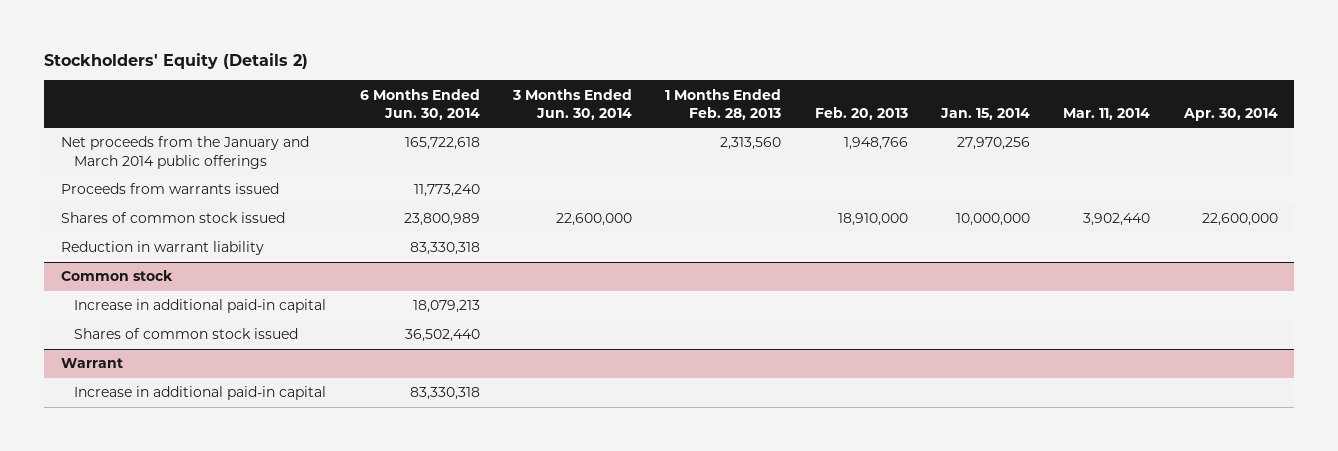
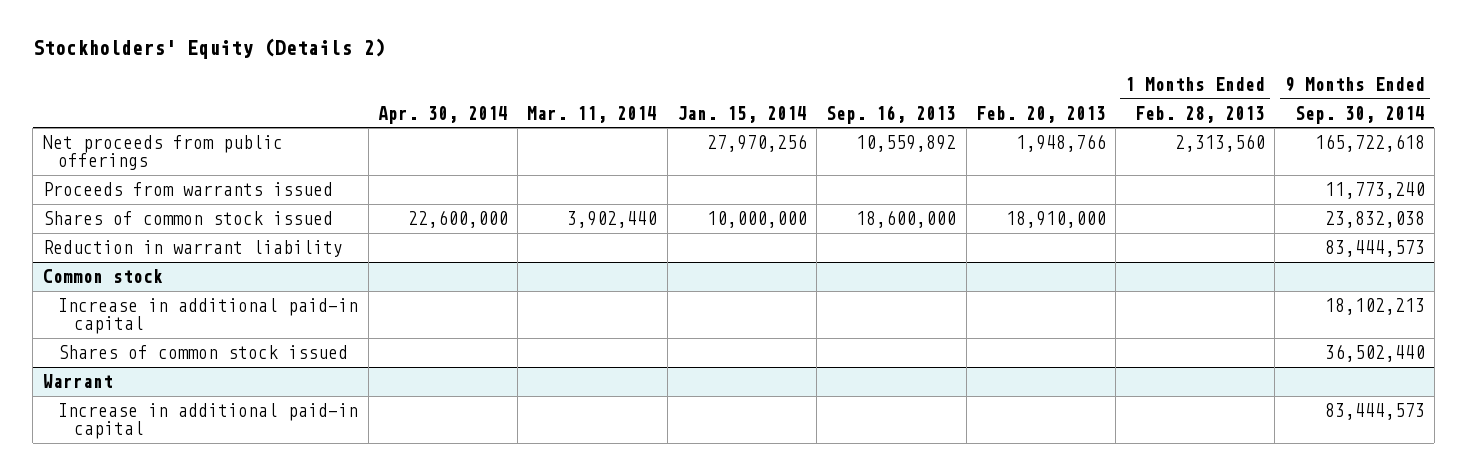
- | 6 Months Ended Jun. 30, 2014 | 3 Months Ended Jun. 30, 2014 | 1 Months Ended Feb. 28, 2013 | Feb. 20, 2013 | Jan. 15, 2014 | Mar. 11, 2014 | Apr. 30, 2014
+ | Apr. 30, 2014 | Mar. 11, 2014 | Jan. 15, 2014 | Sep. 16, 2013 | Feb. 20, 2013 | 1 Months Ended Feb. 28, 2013 | 9 Months Ended Sep. 30, 2014
- Net proceeds from the January and March 2014 public offerings | 165,722,618 | | 2,313,560 | 1,948,766 | 27,970,256 | |
+ Net proceeds from public offerings | | | 27,970,256 | 10,559,892 | 1,948,766 | 2,313,560 | 165,722,618

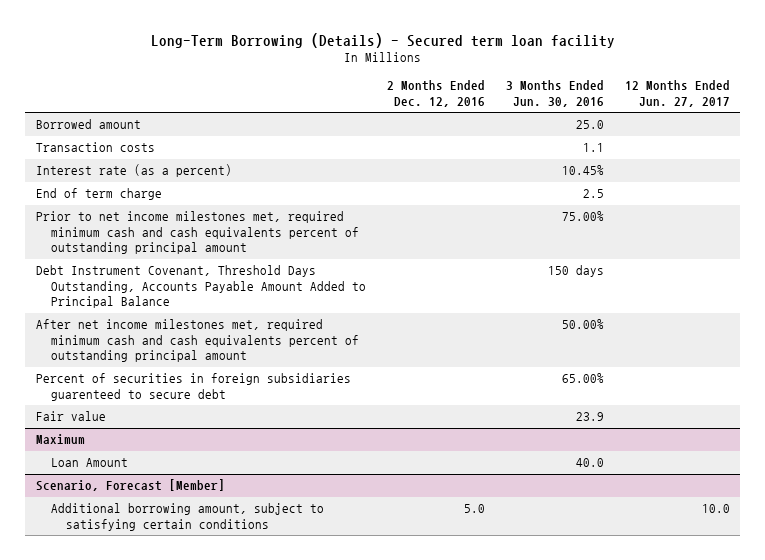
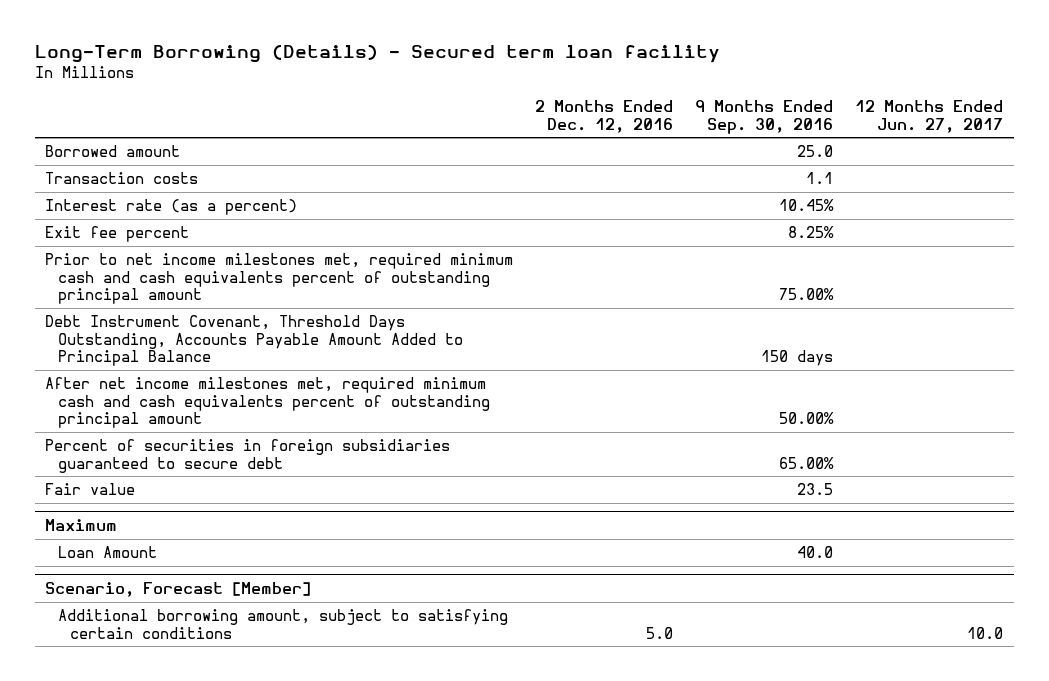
- | 2 Months Ended Dec. 12, 2016 | 3 Months Ended Jun. 30, 2016 | 12 Months Ended Jun. 27, 2017
+ | 2 Months Ended Dec. 12, 2016 | 9 Months Ended Sep. 30, 2016 | 12 Months Ended Jun. 27, 2017
- End of term charge | | 2.5 |
+ Exit fee percent | | 8.25% |
- Percent of securities in foreign subsidiaries guarenteed to secure debt | | 65.00% |
+ Percent of securities in foreign subsidiaries guaranteed to secure debt | | 65.00% |

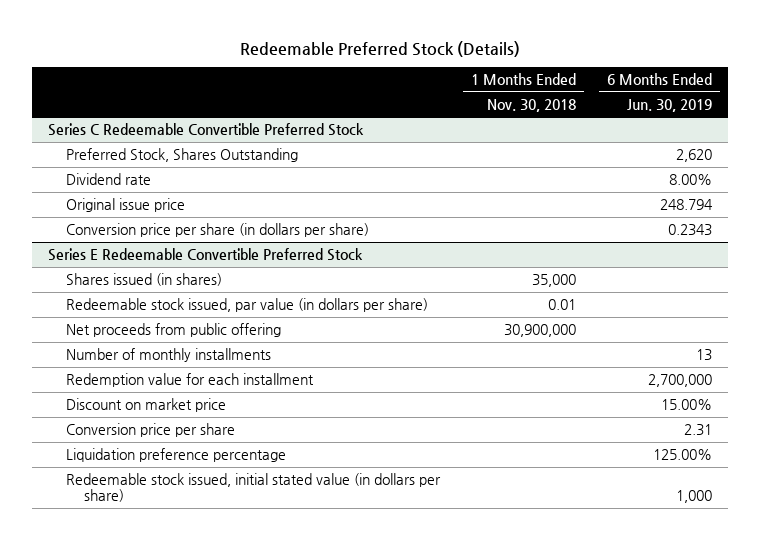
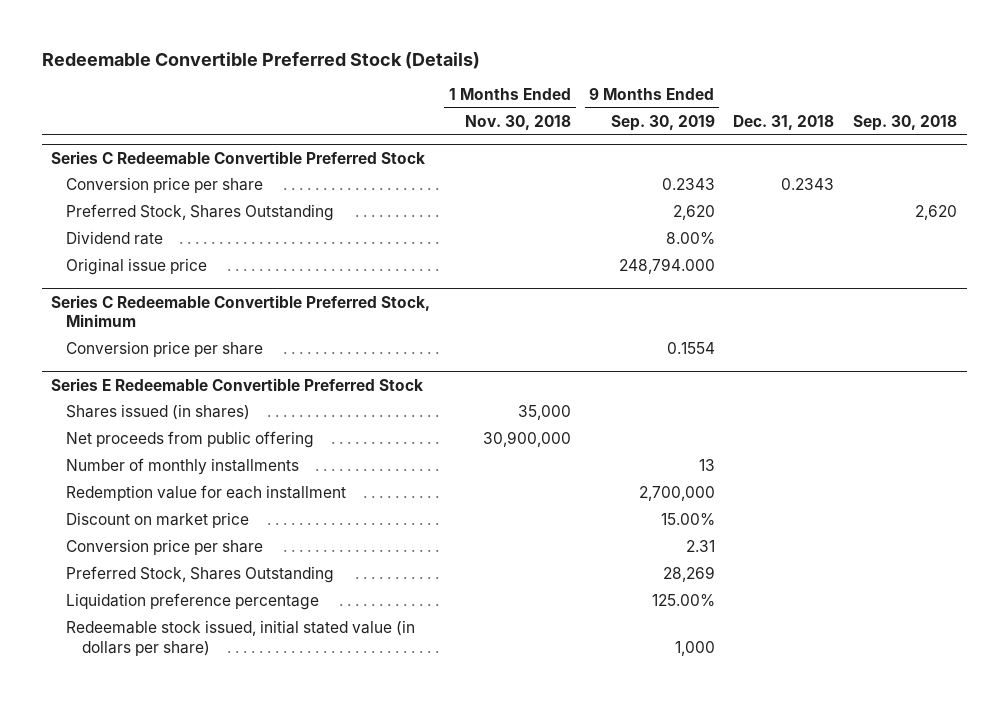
- Redeemable Preferred Stock (Details)
+ Redeemable Convertible Preferred Stock (Details)
- | 1 Months Ended Nov. 30, 2018 | 6 Months Ended Jun. 30, 2019
+ | 1 Months Ended Nov. 30, 2018 | 9 Months Ended Sep. 30, 2019 | Dec. 31, 2018 | Sep. 30, 2018
@ Series C Redeemable Convertible Preferred Stock
+ Conversion price per share | | 0.2343 | 0.2343 |
- Conversion price per share (in dollars per share) | | 0.2343
+ Series C Redeemable Convertible Preferred Stock, Minimum
+ Conversion price per share | | 0.1554 | |
@ Series E Redeemable Convertible Preferred Stock
- Redeemable stock issued, par value (in dollars per share) | 0.01 |
+ Preferred Stock, Shares Outstanding | | 28,269 | |

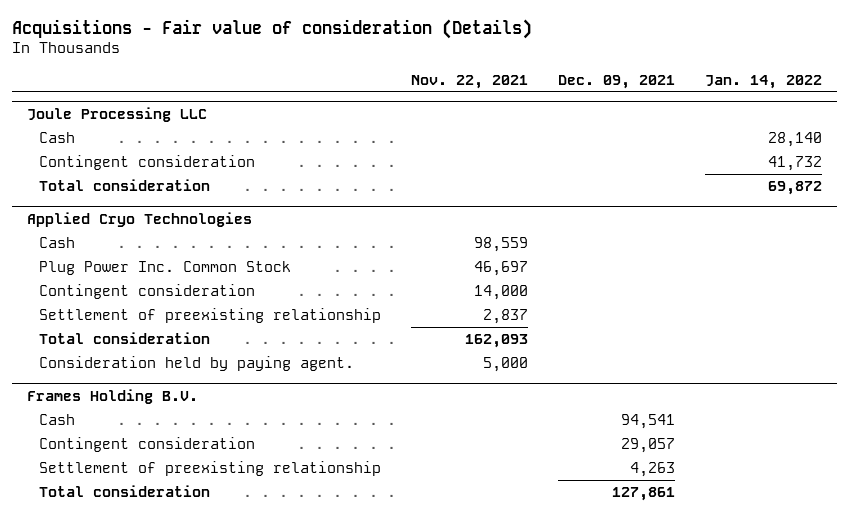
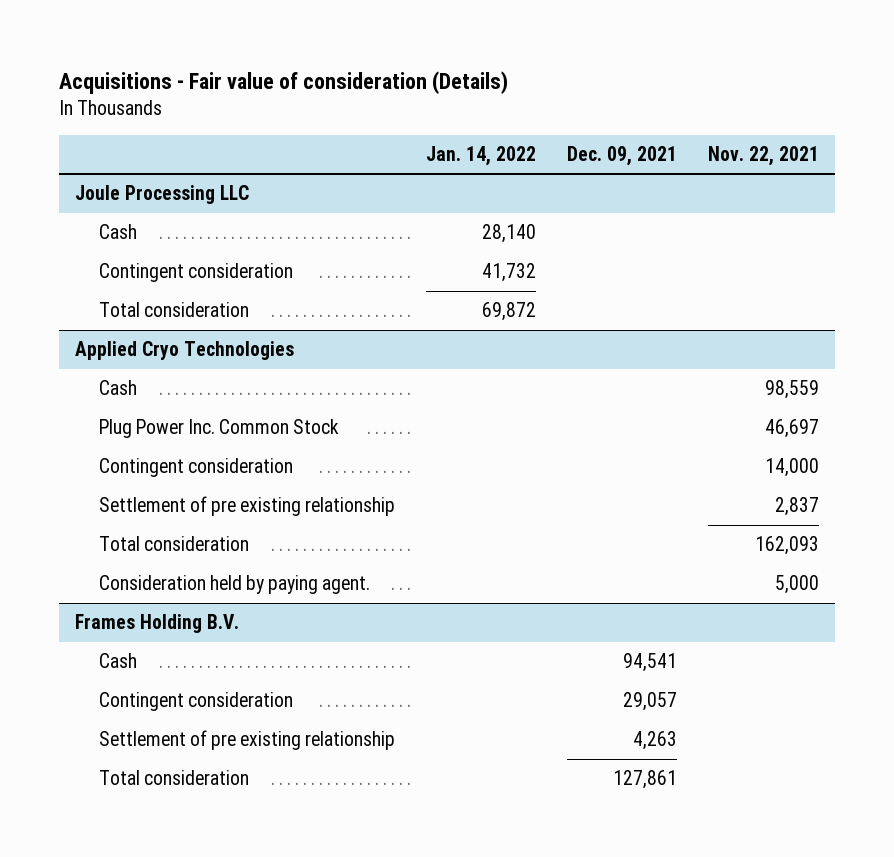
- | Nov. 22, 2021 | Dec. 09, 2021 | Jan. 14, 2022
+ | Jan. 14, 2022 | Dec. 09, 2021 | Nov. 22, 2021
@ Applied Cryo Technologies
- Settlement of preexisting relationship | 2,837 | |
+ Settlement of pre existing relationship | | | 2,837
@ Frames Holding B.V.
- Settlement of preexisting relationship | | 4,263 |
+ Settlement of pre existing relationship | | 4,263 |

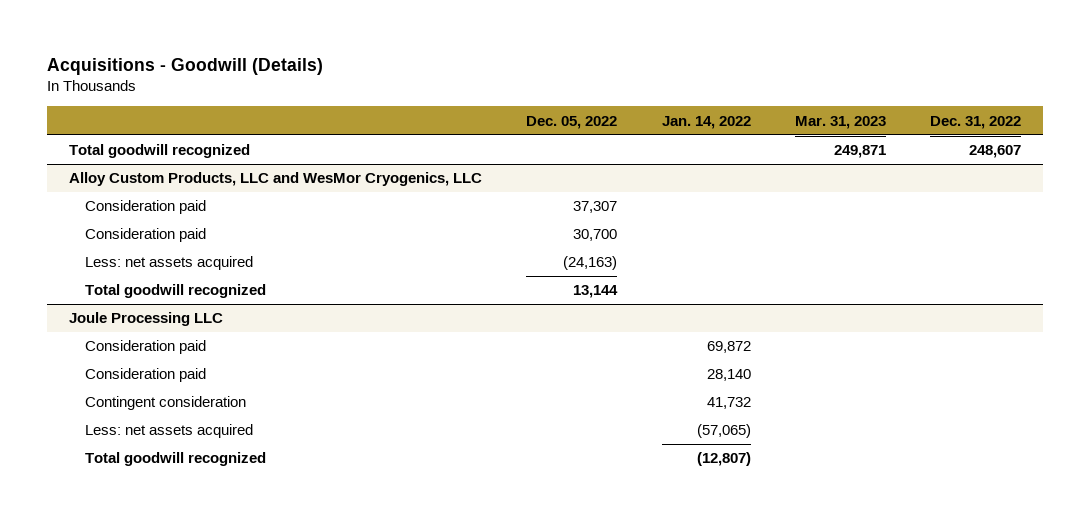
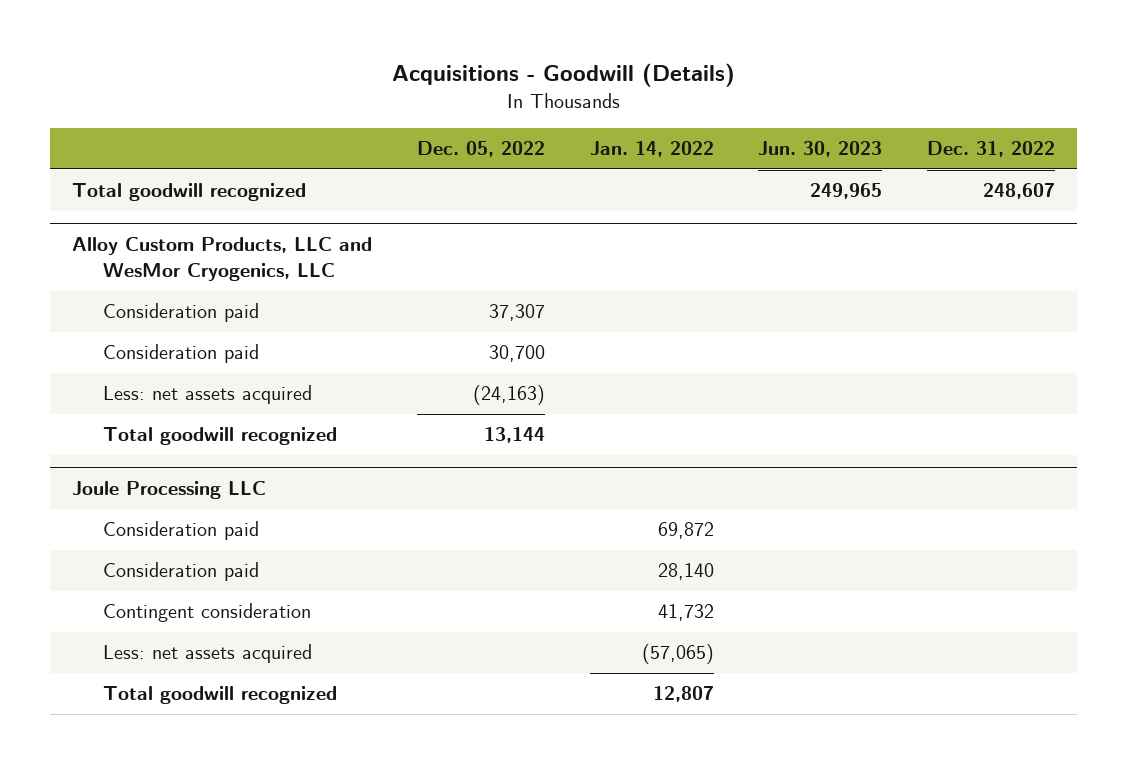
- | Dec. 05, 2022 | Jan. 14, 2022 | Mar. 31, 2023 | Dec. 31, 2022
+ | Dec. 05, 2022 | Jan. 14, 2022 | Jun. 30, 2023 | Dec. 31, 2022
@ Joule Processing LLC
- Total goodwill recognized | | (12,807) | |
+ Total goodwill recognized | | 12,807 | |

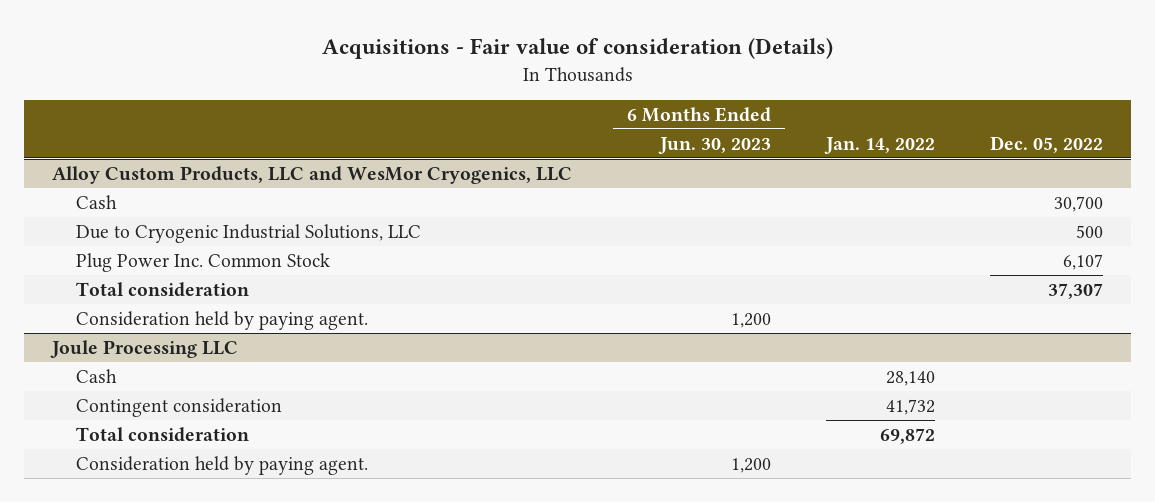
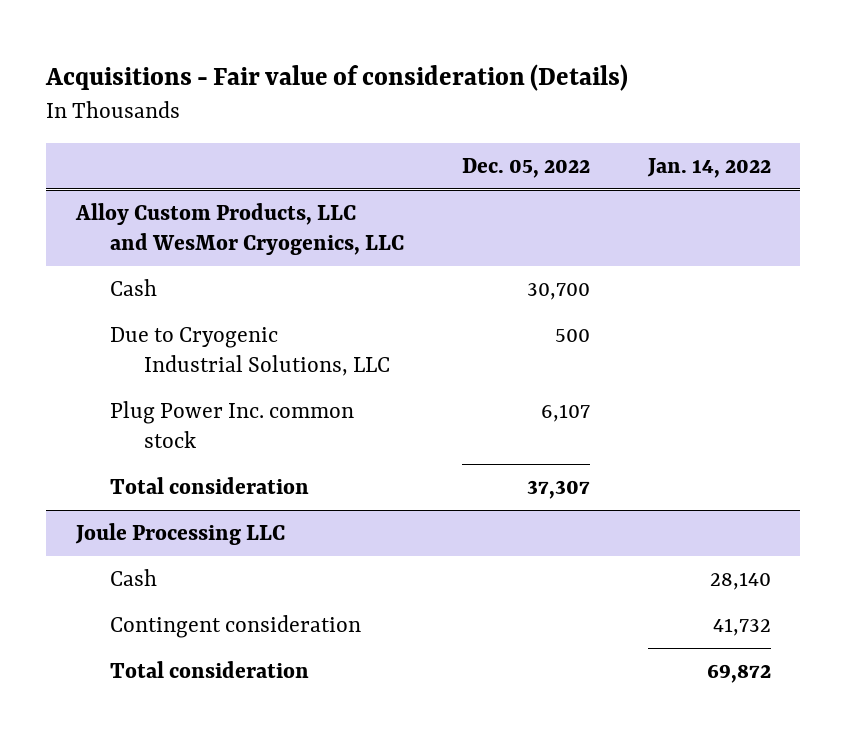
- | 6 Months Ended Jun. 30, 2023 | Jan. 14, 2022 | Dec. 05, 2022
+ | Dec. 05, 2022 | Jan. 14, 2022
@ Alloy Custom Products, LLC and WesMor Cryogenics, LLC
- Plug Power Inc. Common Stock | | | 6,107
+ Plug Power Inc. common stock | 6,107 |
- Consideration held by paying agent. | 1,200 | |
@ Joule Processing LLC
- Consideration held by paying agent. | 1,200 | |

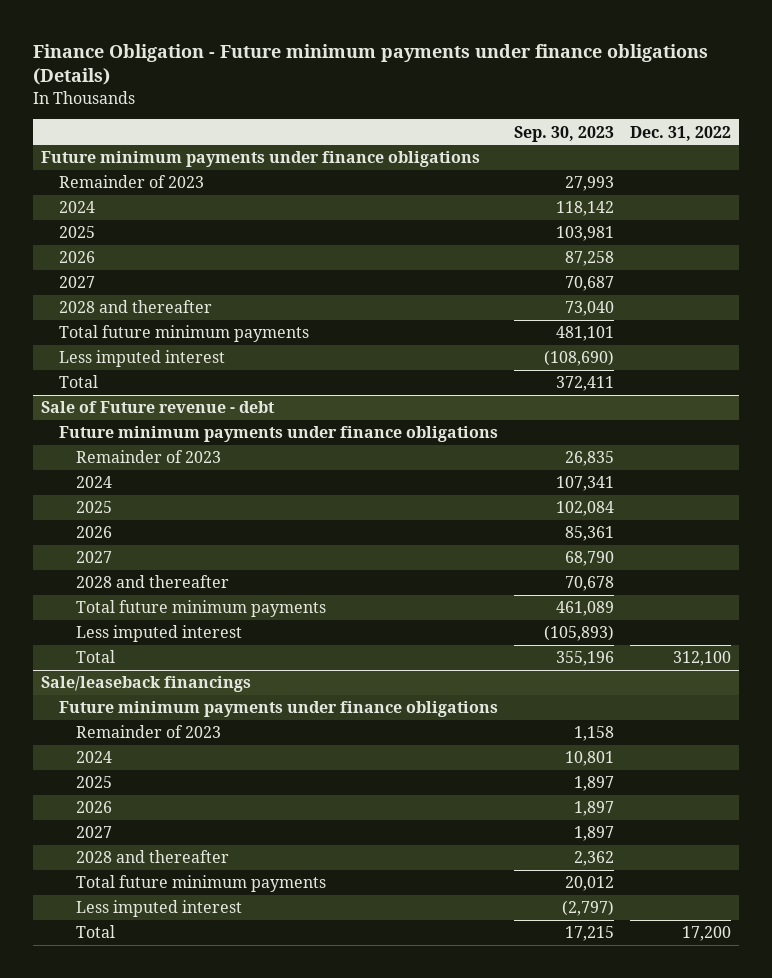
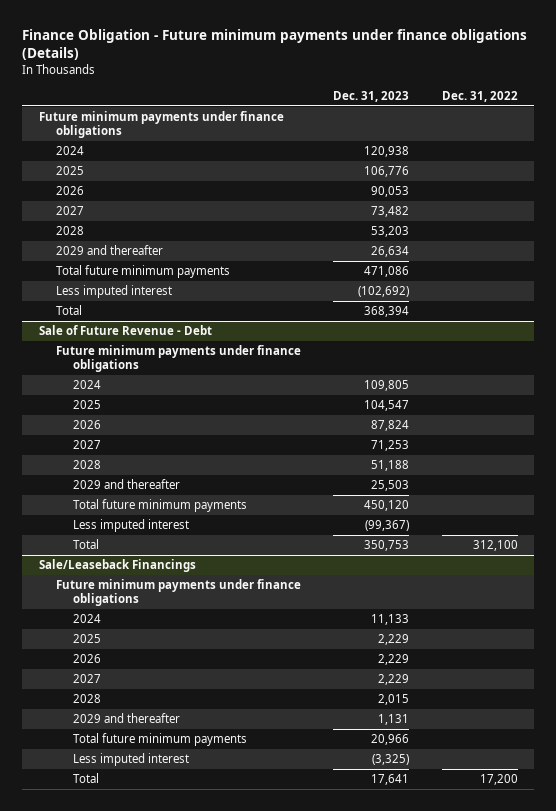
- | Sep. 30, 2023 | Dec. 31, 2022
+ | Dec. 31, 2023 | Dec. 31, 2022
- Remainder of 2023 | 27,993 |
- 2028 and thereafter | 73,040 |
+ 2028 | 53,203 |
+ 2029 and thereafter | 26,634 |
- Sale of Future revenue - debt
+ Sale of Future Revenue - Debt
- Remainder of 2023 | 26,835 |
- 2028 and thereafter | 70,678 |
+ 2028 | 51,188 |
+ 2029 and thereafter | 25,503 |
- Sale/leaseback financings
+ Sale/Leaseback Financings
- Remainder of 2023 | 1,158 |
- 2028 and thereafter | 2,362 |
+ 2028 | 2,015 |
+ 2029 and thereafter | 1,131 |

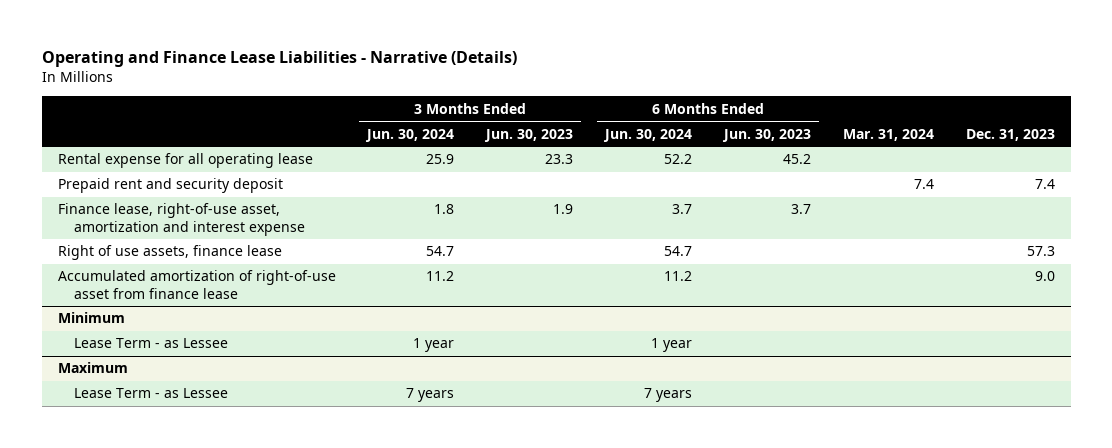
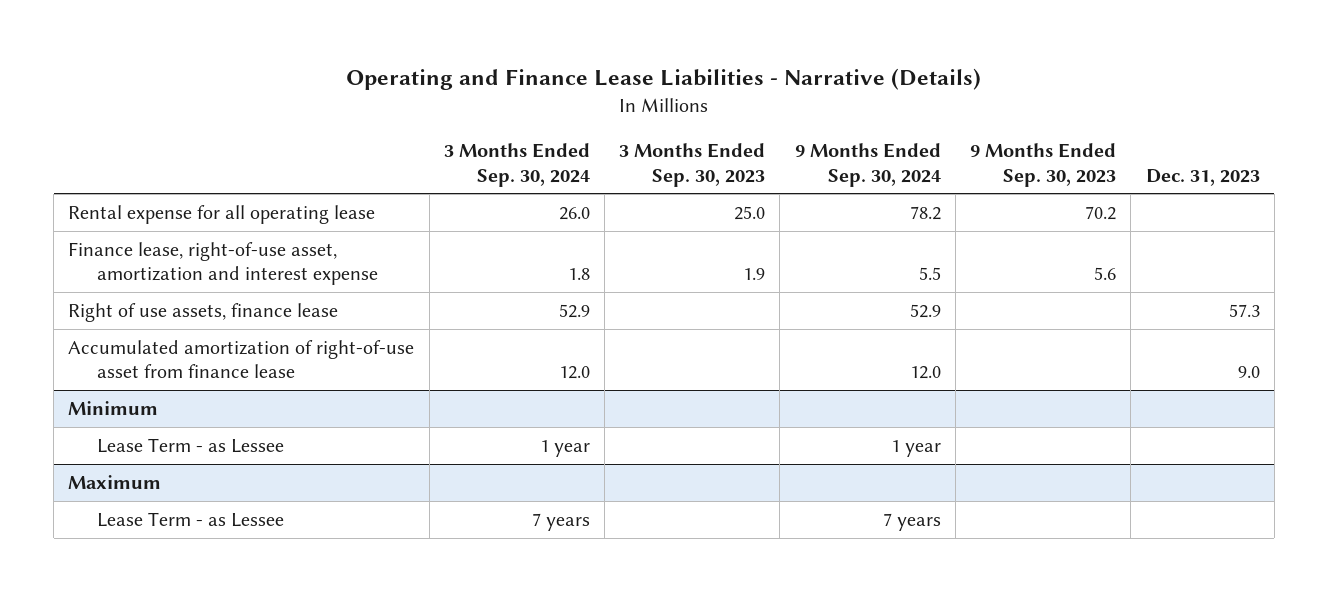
- | 3 Months Ended Jun. 30, 2024 | 3 Months Ended Jun. 30, 2023 | 6 Months Ended Jun. 30, 2024 | 6 Months Ended Jun. 30, 2023 | Mar. 31, 2024 | Dec. 31, 2023
+ | 3 Months Ended Sep. 30, 2024 | 3 Months Ended Sep. 30, 2023 | 9 Months Ended Sep. 30, 2024 | 9 Months Ended Sep. 30, 2023 | Dec. 31, 2023
- Prepaid rent and security deposit | | | | | 7.4 | 7.4

